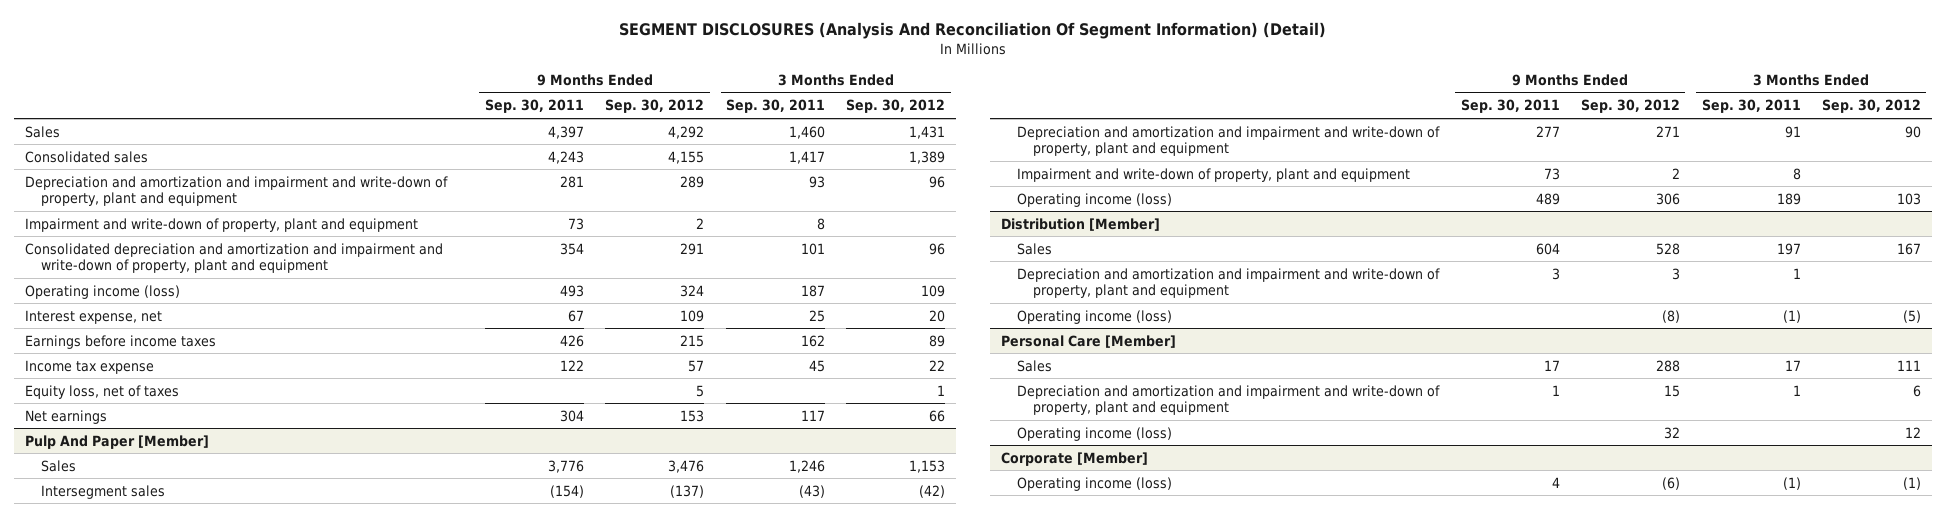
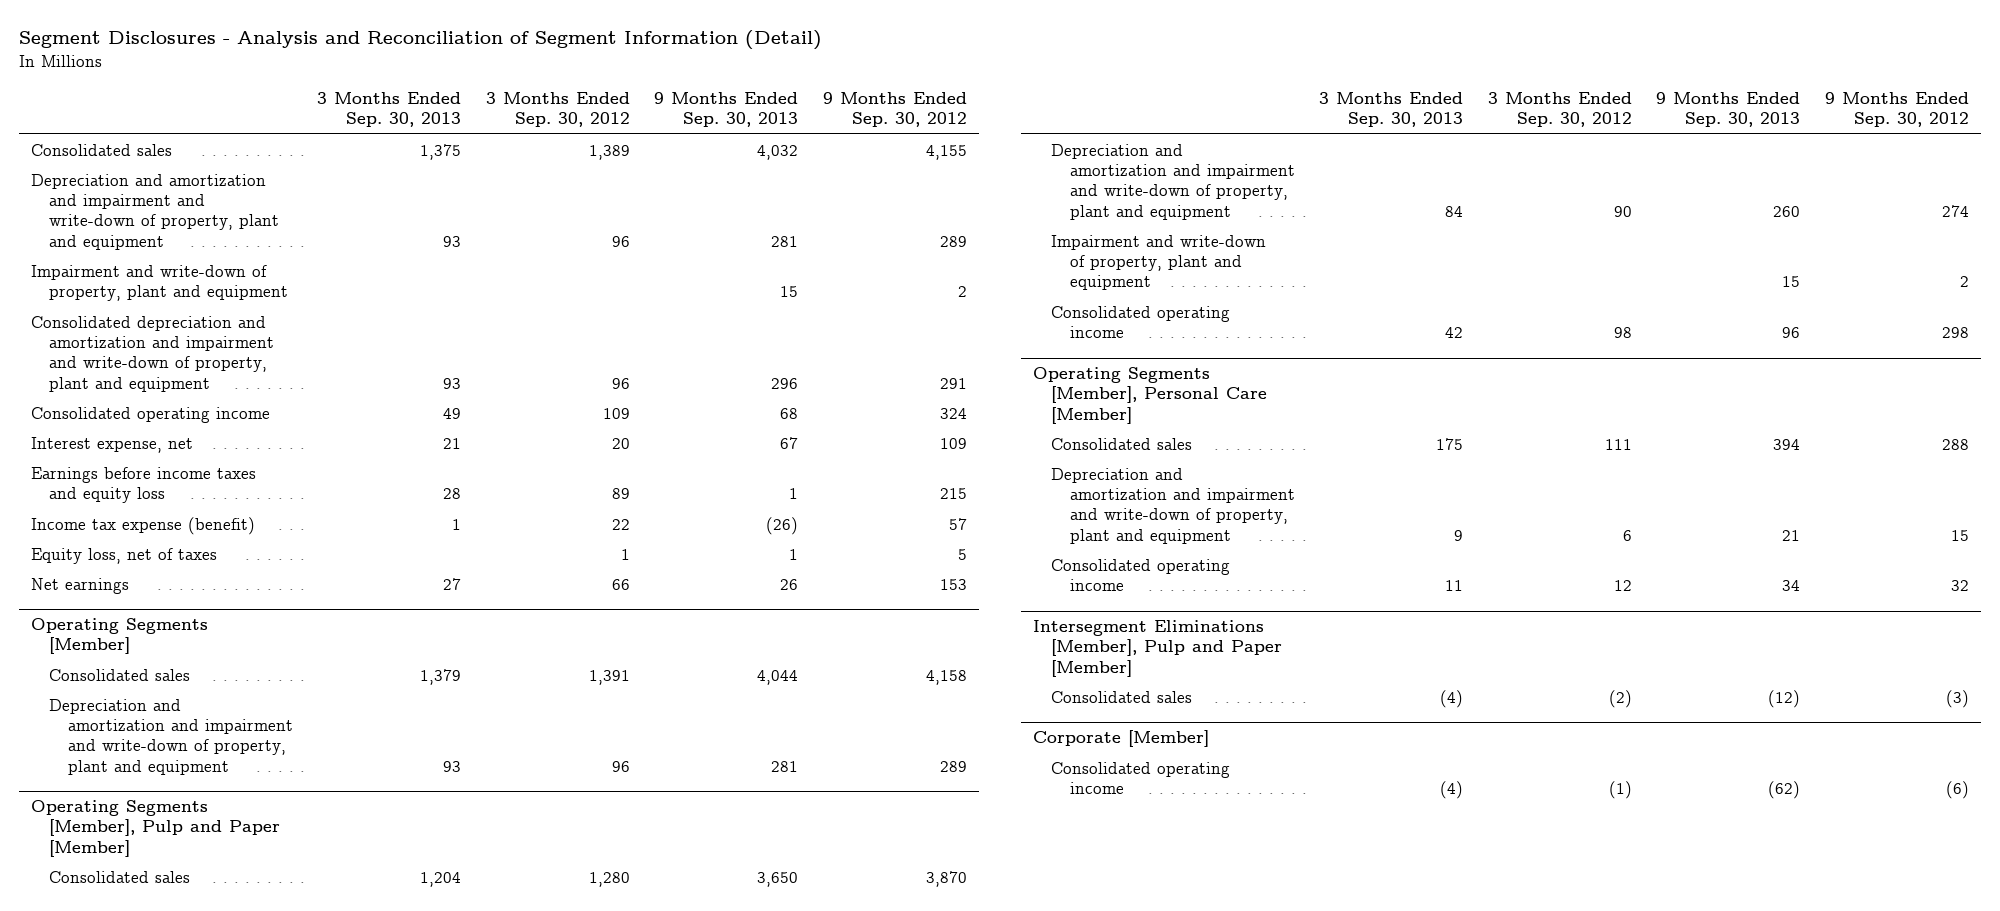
- SEGMENT DISCLOSURES (Analysis And Reconciliation Of Segment Information) (Detail)
+ Segment Disclosures - Analysis and Reconciliation of Segment Information (Detail)
- | 9 Months Ended Sep. 30, 2011 | 9 Months Ended Sep. 30, 2012 | 3 Months Ended Sep. 30, 2011 | 3 Months Ended Sep. 30, 2012
+ | 3 Months Ended Sep. 30, 2013 | 3 Months Ended Sep. 30, 2012 | 9 Months Ended Sep. 30, 2013 | 9 Months Ended Sep. 30, 2012
- Sales | 4,397 | 4,292 | 1,460 | 1,431
- Operating income (loss) | 493 | 324 | 187 | 109
+ Consolidated operating income | 49 | 109 | 68 | 324
- Earnings before income taxes | 426 | 215 | 162 | 89
- Income tax expense | 122 | 57 | 45 | 22
+ Earnings before income taxes and equity loss | 28 | 89 | 1 | 215
+ Income tax expense (benefit) | 1 | 22 | (26) | 57
- Pulp And Paper [Member]
- Sales | 3,776 | 3,476 | 1,246 | 1,153
- Intersegment sales | (154) | (137) | (43) | (42)
- Depreciation and amortization and impairment and write-down of property, plant and equipment | 277 | 271 | 91 | 90
+ Operating Segments [Member]
+ Consolidated sales | 1,379 | 1,391 | 4,044 | 4,158
+ Depreciation and amortization and impairment and write-down of property, plant and equipment | 93 | 96 | 281 | 289
+ Operating Segments [Member], Pulp and Paper [Member]
+ Consolidated sales | 1,204 | 1,280 | 3,650 | 3,870
+ Depreciation and amortization and impairment and write-down of property, plant and equipment | 84 | 90 | 260 | 274
- Operating income (loss) | 489 | 306 | 189 | 103
- Distribution [Member]
- Sales | 604 | 528 | 197 | 167
- Depreciation and amortization and impairment and write-down of property, plant and equipment | 3 | 3 | 1 |
- Operating income (loss) | | (8) | (1) | (5)
- Personal Care [Member]
- Sales | 17 | 288 | 17 | 111
+ Consolidated operating income | 42 | 98 | 96 | 298
+ Operating Segments [Member], Personal Care [Member]
+ Consolidated sales | 175 | 111 | 394 | 288
- Operating income (loss) | | 32 | | 12
+ Consolidated operating income | 11 | 12 | 34 | 32
+ Intersegment Eliminations [Member], Pulp and Paper [Member]
+ Consolidated sales | (4) | (2) | (12) | (3)
@ Corporate [Member]
- Operating income (loss) | 4 | (6) | (1) | (1)
+ Consolidated operating income | (4) | (1) | (62) | (6)

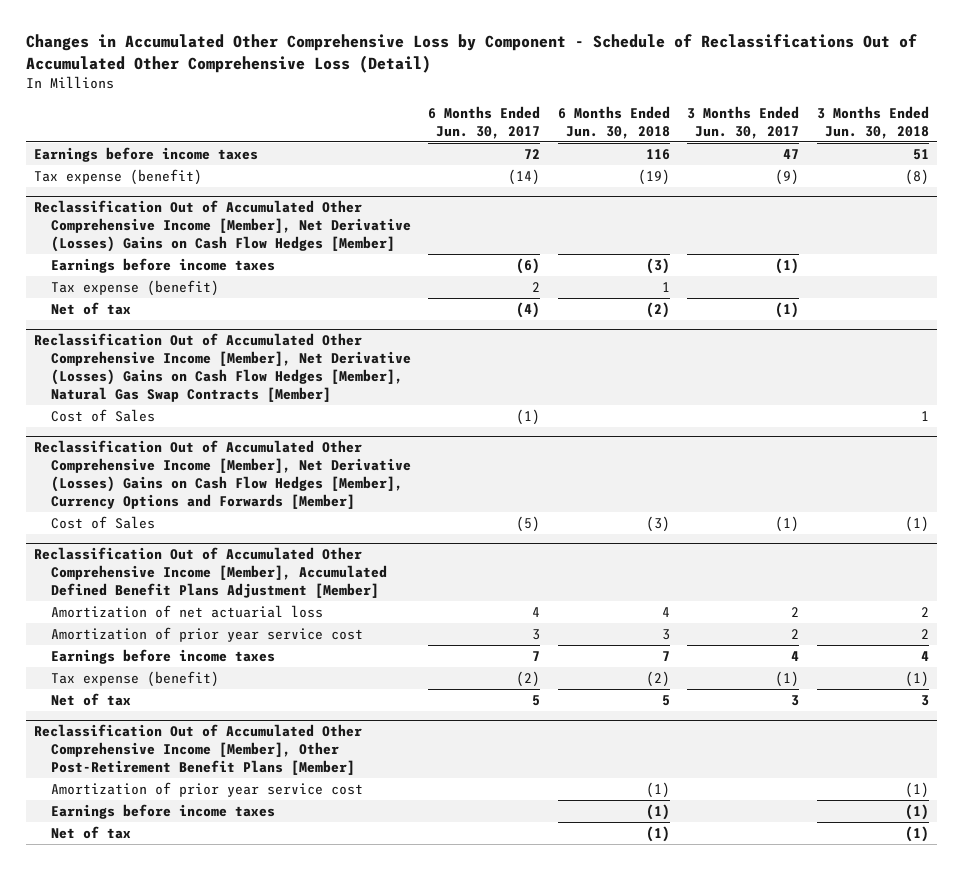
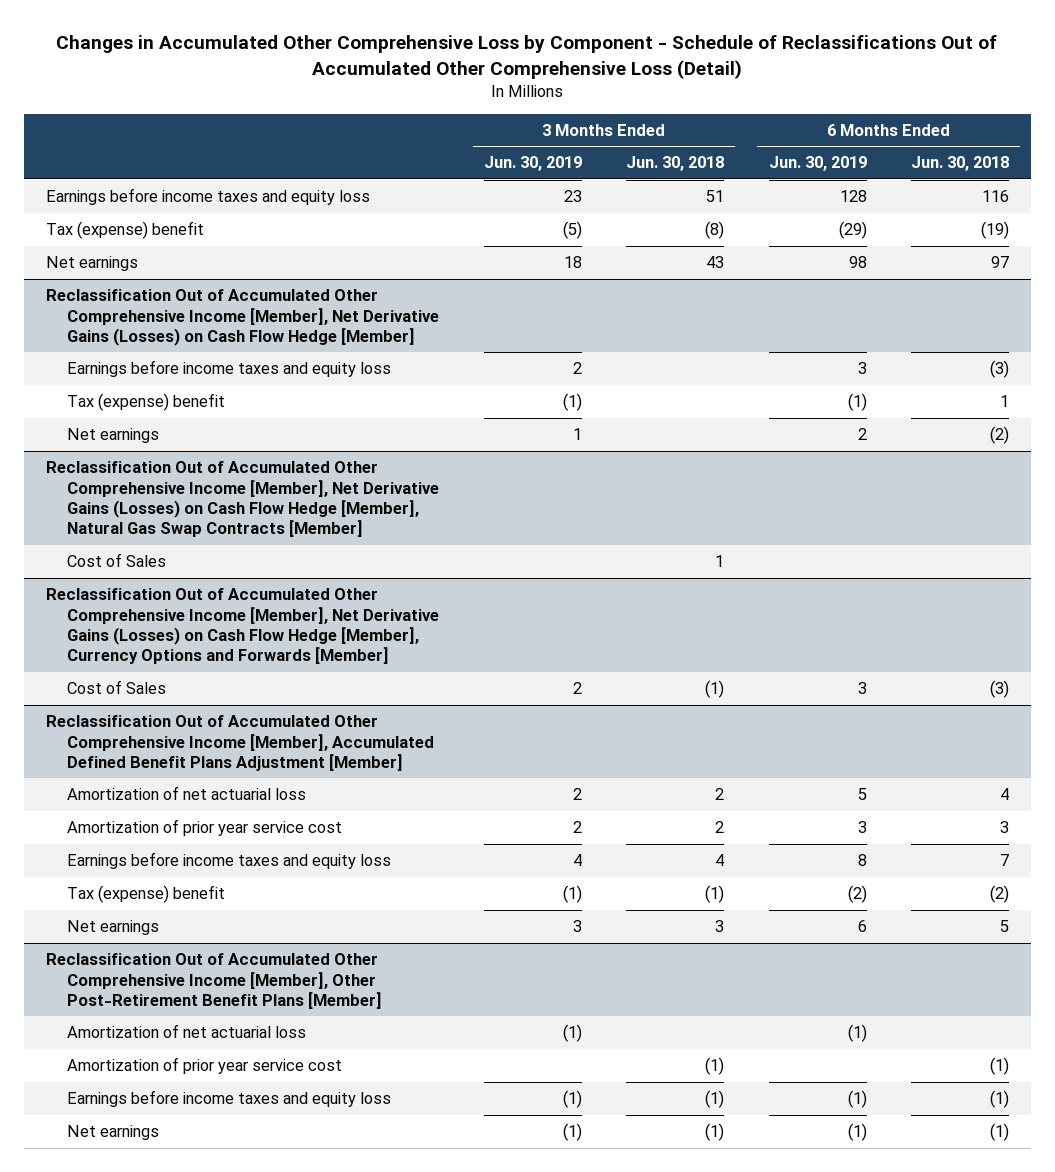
- | 6 Months Ended Jun. 30, 2017 | 6 Months Ended Jun. 30, 2018 | 3 Months Ended Jun. 30, 2017 | 3 Months Ended Jun. 30, 2018
+ | 3 Months Ended Jun. 30, 2019 | 3 Months Ended Jun. 30, 2018 | 6 Months Ended Jun. 30, 2019 | 6 Months Ended Jun. 30, 2018
- Earnings before income taxes | 72 | 116 | 47 | 51
- Tax expense (benefit) | (14) | (19) | (9) | (8)
- Reclassification Out of Accumulated Other Comprehensive Income [Member], Net Derivative (Losses) Gains on Cash Flow Hedges [Member]
- Earnings before income taxes | (6) | (3) | (1) |
- Tax expense (benefit) | 2 | 1 | |
- Net of tax | (4) | (2) | (1) |
- Reclassification Out of Accumulated Other Comprehensive Income [Member], Net Derivative (Losses) Gains on Cash Flow Hedges [Member], Natural Gas Swap Contracts [Member]
+ Earnings before income taxes and equity loss | 23 | 51 | 128 | 116
+ Tax (expense) benefit | (5) | (8) | (29) | (19)
+ Net earnings | 18 | 43 | 98 | 97
+ Reclassification Out of Accumulated Other Comprehensive Income [Member], Net Derivative Gains (Losses) on Cash Flow Hedge [Member]
+ Earnings before income taxes and equity loss | 2 | | 3 | (3)
+ Tax (expense) benefit | (1) | | (1) | 1
+ Net earnings | 1 | | 2 | (2)
+ Reclassification Out of Accumulated Other Comprehensive Income [Member], Net Derivative Gains (Losses) on Cash Flow Hedge [Member], Natural Gas Swap Contracts [Member]
- Reclassification Out of Accumulated Other Comprehensive Income [Member], Net Derivative (Losses) Gains on Cash Flow Hedges [Member], Currency Options and Forwards [Member]
+ Reclassification Out of Accumulated Other Comprehensive Income [Member], Net Derivative Gains (Losses) on Cash Flow Hedge [Member], Currency Options and Forwards [Member]
@ Reclassification Out of Accumulated Other Comprehensive Income [Member], Accumulated Defined Benefit Plans Adjustment [Member]
- Earnings before income taxes | 7 | 7 | 4 | 4
- Tax expense (benefit) | (2) | (2) | (1) | (1)
- Net of tax | 5 | 5 | 3 | 3
+ Earnings before income taxes and equity loss | 4 | 4 | 8 | 7
+ Tax (expense) benefit | (1) | (1) | (2) | (2)
+ Net earnings | 3 | 3 | 6 | 5
@ Reclassification Out of Accumulated Other Comprehensive Income [Member], Other Post-Retirement Benefit Plans [Member]
+ Amortization of net actuarial loss | (1) | | (1) |
- Earnings before income taxes | | (1) | | (1)
- Net of tax | | (1) | | (1)
+ Earnings before income taxes and equity loss | (1) | (1) | (1) | (1)
+ Net earnings | (1) | (1) | (1) | (1)

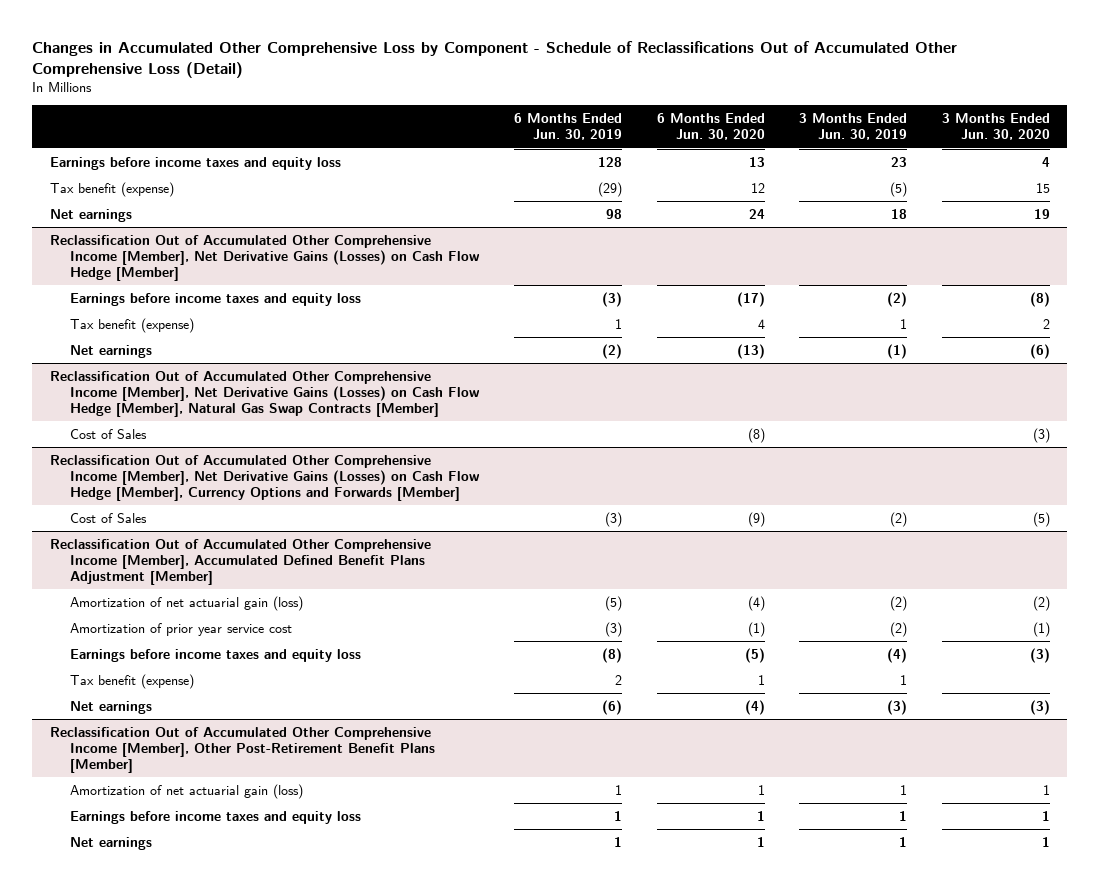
- | 3 Months Ended Jun. 30, 2019 | 3 Months Ended Jun. 30, 2018 | 6 Months Ended Jun. 30, 2019 | 6 Months Ended Jun. 30, 2018
+ | 6 Months Ended Jun. 30, 2019 | 6 Months Ended Jun. 30, 2020 | 3 Months Ended Jun. 30, 2019 | 3 Months Ended Jun. 30, 2020
- Tax (expense) benefit | (5) | (8) | (29) | (19)
+ Tax benefit (expense) | (29) | 12 | (5) | 15
@ Reclassification Out of Accumulated Other Comprehensive Income [Member], Net Derivative Gains (Losses) on Cash Flow Hedge [Member]
- Earnings before income taxes and equity loss | 2 | | 3 | (3)
- Tax (expense) benefit | (1) | | (1) | 1
- Net earnings | 1 | | 2 | (2)
+ Earnings before income taxes and equity loss | (3) | (17) | (2) | (8)
+ Tax benefit (expense) | 1 | 4 | 1 | 2
+ Net earnings | (2) | (13) | (1) | (6)
@ Reclassification Out of Accumulated Other Comprehensive Income [Member], Net Derivative Gains (Losses) on Cash Flow Hedge [Member], Currency Options and Forwards [Member]
- Cost of Sales | 2 | (1) | 3 | (3)
+ Cost of Sales | (3) | (9) | (2) | (5)
@ Reclassification Out of Accumulated Other Comprehensive Income [Member], Accumulated Defined Benefit Plans Adjustment [Member]
- Amortization of net actuarial loss | 2 | 2 | 5 | 4
- Amortization of prior year service cost | 2 | 2 | 3 | 3
- Earnings before income taxes and equity loss | 4 | 4 | 8 | 7
- Tax (expense) benefit | (1) | (1) | (2) | (2)
- Net earnings | 3 | 3 | 6 | 5
+ Amortization of net actuarial gain (loss) | (5) | (4) | (2) | (2)
+ Amortization of prior year service cost | (3) | (1) | (2) | (1)
+ Earnings before income taxes and equity loss | (8) | (5) | (4) | (3)
+ Tax benefit (expense) | 2 | 1 | 1 |
+ Net earnings | (6) | (4) | (3) | (3)
@ Reclassification Out of Accumulated Other Comprehensive Income [Member], Other Post-Retirement Benefit Plans [Member]
- Amortization of net actuarial loss | (1) | | (1) |
- Amortization of prior year service cost | | (1) | | (1)
- Earnings before income taxes and equity loss | (1) | (1) | (1) | (1)
- Net earnings | (1) | (1) | (1) | (1)
+ Amortization of net actuarial gain (loss) | 1 | 1 | 1 | 1
+ Earnings before income taxes and equity loss | 1 | 1 | 1 | 1
+ Net earnings | 1 | 1 | 1 | 1

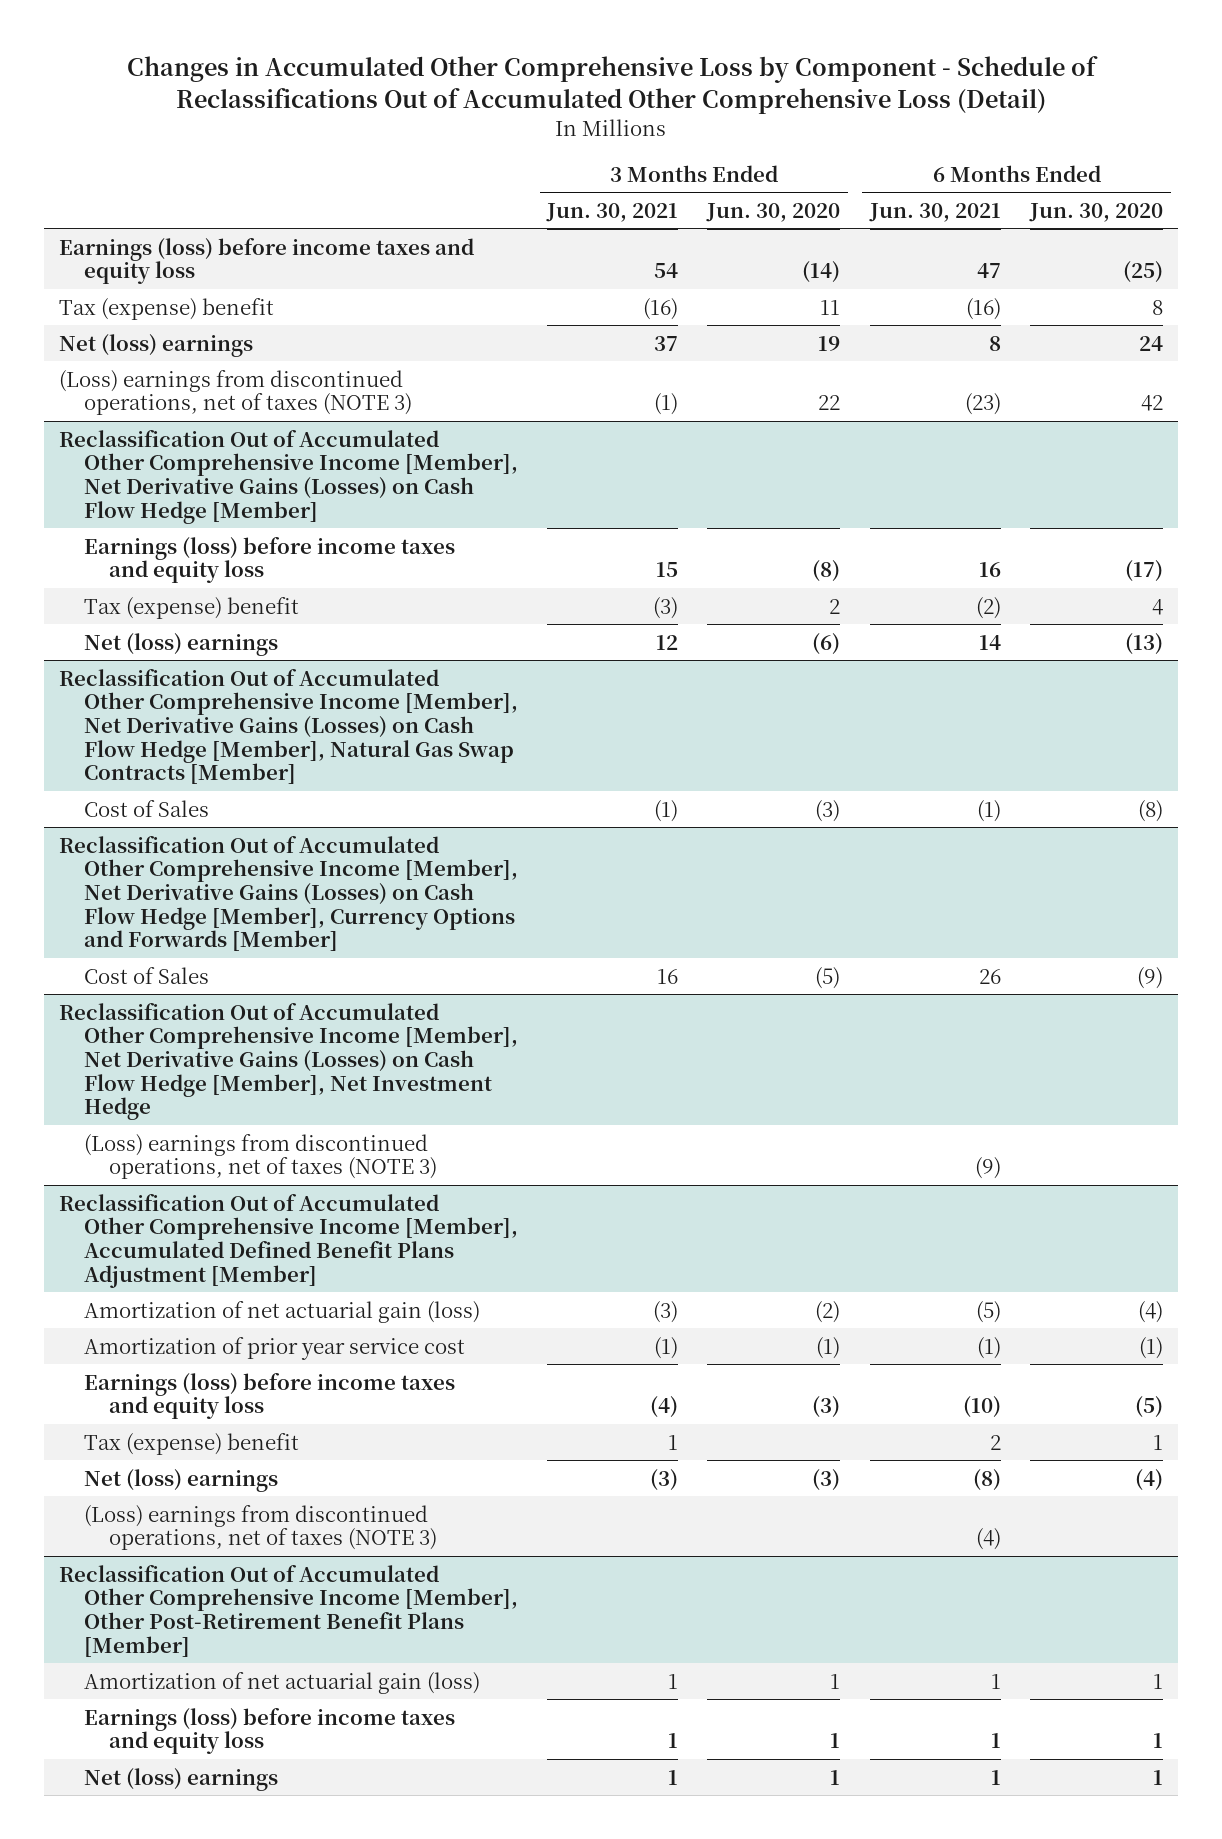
- | 6 Months Ended Jun. 30, 2019 | 6 Months Ended Jun. 30, 2020 | 3 Months Ended Jun. 30, 2019 | 3 Months Ended Jun. 30, 2020
+ | 3 Months Ended Jun. 30, 2021 | 3 Months Ended Jun. 30, 2020 | 6 Months Ended Jun. 30, 2021 | 6 Months Ended Jun. 30, 2020
- Earnings before income taxes and equity loss | 128 | 13 | 23 | 4
- Tax benefit (expense) | (29) | 12 | (5) | 15
- Net earnings | 98 | 24 | 18 | 19
+ Earnings (loss) before income taxes and equity loss | 54 | (14) | 47 | (25)
+ Tax (expense) benefit | (16) | 11 | (16) | 8
+ Net (loss) earnings | 37 | 19 | 8 | 24
+ (Loss) earnings from discontinued operations, net of taxes (NOTE 3) | (1) | 22 | (23) | 42
@ Reclassification Out of Accumulated Other Comprehensive Income [Member], Net Derivative Gains (Losses) on Cash Flow Hedge [Member]
- Earnings before income taxes and equity loss | (3) | (17) | (2) | (8)
- Tax benefit (expense) | 1 | 4 | 1 | 2
- Net earnings | (2) | (13) | (1) | (6)
+ Earnings (loss) before income taxes and equity loss | 15 | (8) | 16 | (17)
+ Tax (expense) benefit | (3) | 2 | (2) | 4
+ Net (loss) earnings | 12 | (6) | 14 | (13)
+ Reclassification Out of Accumulated Other Comprehensive Income [Member], Net Derivative Gains (Losses) on Cash Flow Hedge [Member], Net Investment Hedge
+ (Loss) earnings from discontinued operations, net of taxes (NOTE 3) | | | (9) |
@ Reclassification Out of Accumulated Other Comprehensive Income [Member], Accumulated Defined Benefit Plans Adjustment [Member]
- Earnings before income taxes and equity loss | (8) | (5) | (4) | (3)
- Tax benefit (expense) | 2 | 1 | 1 |
- Net earnings | (6) | (4) | (3) | (3)
+ Earnings (loss) before income taxes and equity loss | (4) | (3) | (10) | (5)
+ Tax (expense) benefit | 1 | | 2 | 1
+ Net (loss) earnings | (3) | (3) | (8) | (4)
+ (Loss) earnings from discontinued operations, net of taxes (NOTE 3) | | | (4) |
@ Reclassification Out of Accumulated Other Comprehensive Income [Member], Other Post-Retirement Benefit Plans [Member]
- Earnings before income taxes and equity loss | 1 | 1 | 1 | 1
- Net earnings | 1 | 1 | 1 | 1
+ Earnings (loss) before income taxes and equity loss | 1 | 1 | 1 | 1
+ Net (loss) earnings | 1 | 1 | 1 | 1

